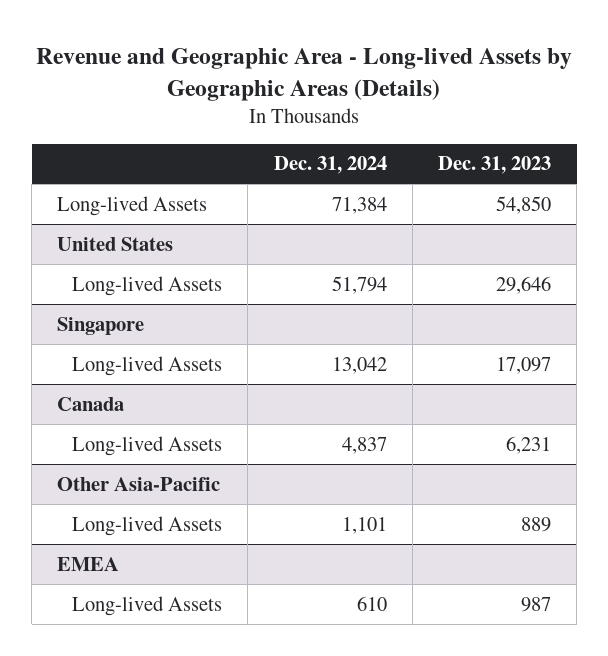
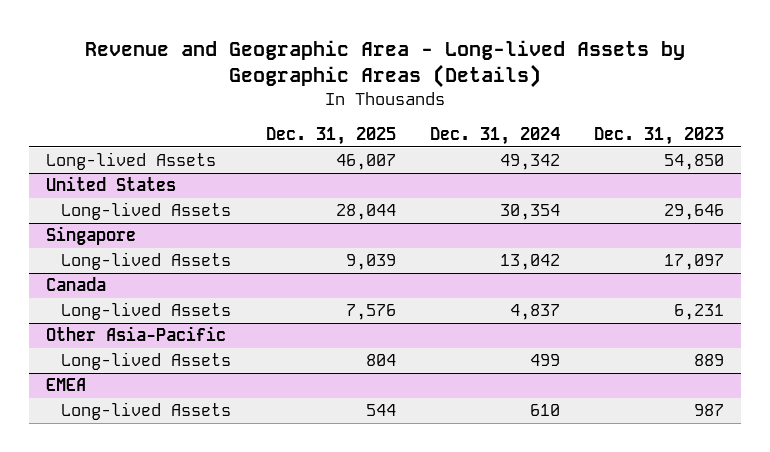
- | Dec. 31, 2024 | Dec. 31, 2023
+ | Dec. 31, 2025 | Dec. 31, 2024 | Dec. 31, 2023
- Long-lived Assets | 71,384 | 54,850
+ Long-lived Assets | 46,007 | 49,342 | 54,850
@ United States
- Long-lived Assets | 51,794 | 29,646
+ Long-lived Assets | 28,044 | 30,354 | 29,646
@ Other Asia-Pacific
- Long-lived Assets | 1,101 | 889
+ Long-lived Assets | 804 | 499 | 889

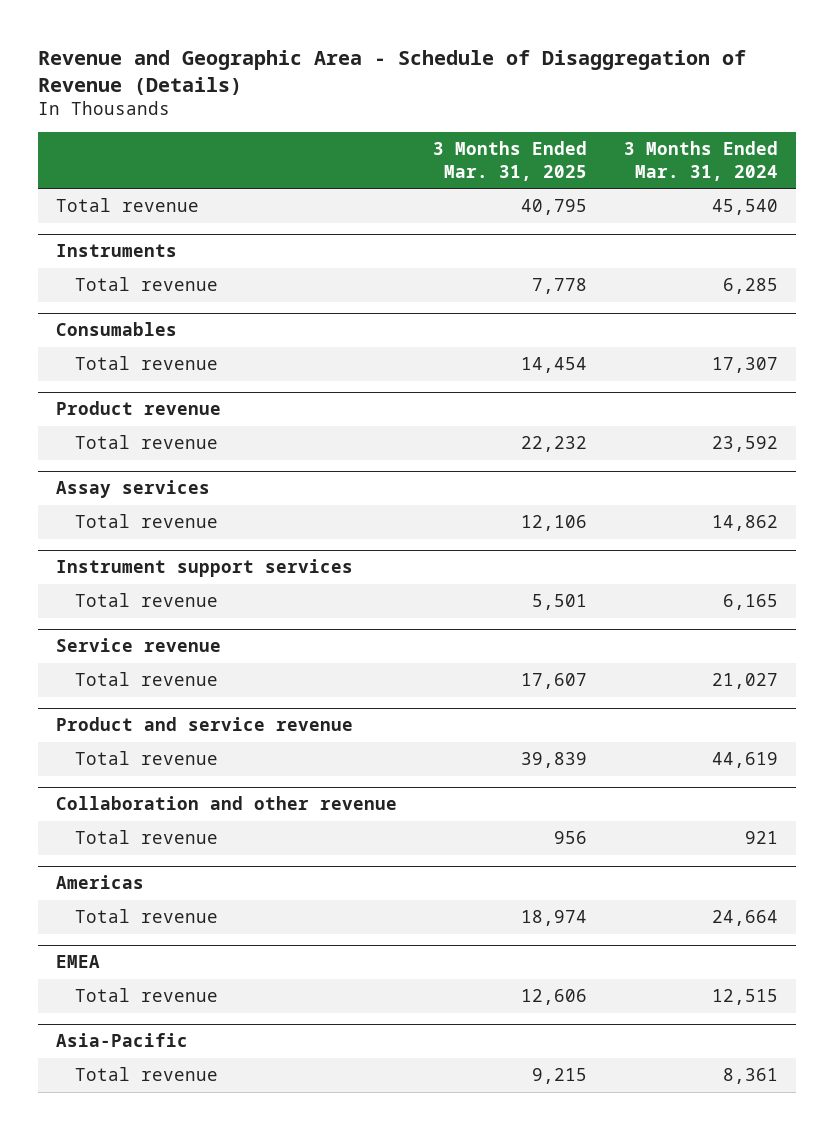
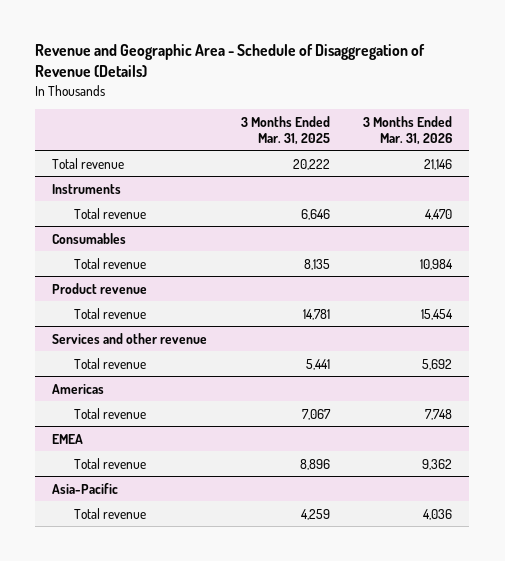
- | 3 Months Ended Mar. 31, 2025 | 3 Months Ended Mar. 31, 2024
+ | 3 Months Ended Mar. 31, 2025 | 3 Months Ended Mar. 31, 2026
- Total revenue | 40,795 | 45,540
+ Total revenue | 20,222 | 21,146
@ Instruments
- Total revenue | 7,778 | 6,285
+ Total revenue | 6,646 | 4,470
@ Consumables
- Total revenue | 14,454 | 17,307
+ Total revenue | 8,135 | 10,984
@ Product revenue
- Total revenue | 22,232 | 23,592
- Assay services
- Total revenue | 12,106 | 14,862
- Instrument support services
- Total revenue | 5,501 | 6,165
- Service revenue
- Total revenue | 17,607 | 21,027
- Product and service revenue
- Total revenue | 39,839 | 44,619
- Collaboration and other revenue
- Total revenue | 956 | 921
@ Product revenue
+ Total revenue | 14,781 | 15,454
+ Services and other revenue
+ Total revenue | 5,441 | 5,692
@ Americas
- Total revenue | 18,974 | 24,664
+ Total revenue | 7,067 | 7,748
@ EMEA
- Total revenue | 12,606 | 12,515
+ Total revenue | 8,896 | 9,362
@ Asia-Pacific
- Total revenue | 9,215 | 8,361
+ Total revenue | 4,259 | 4,036

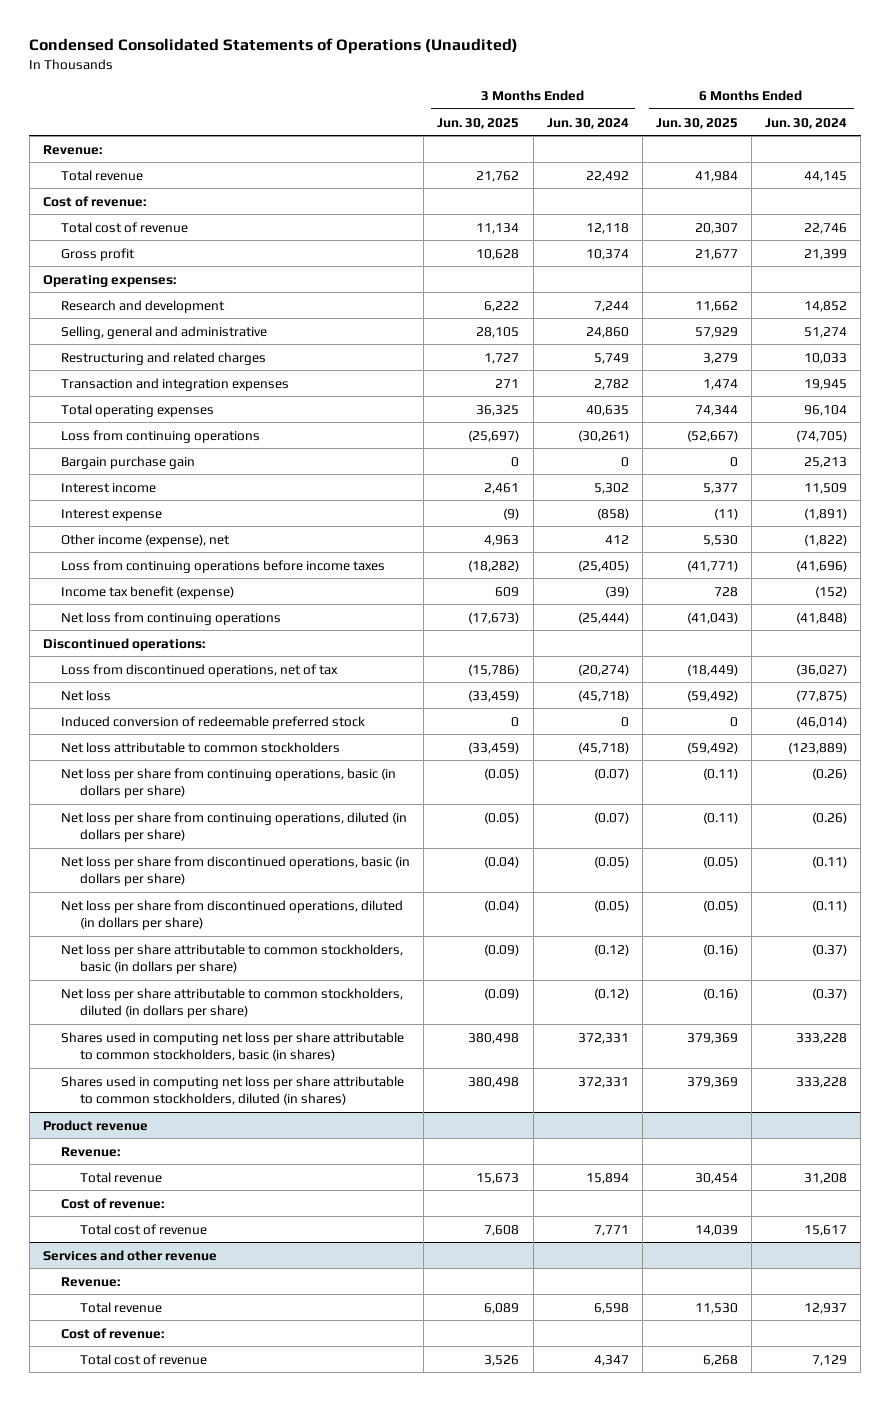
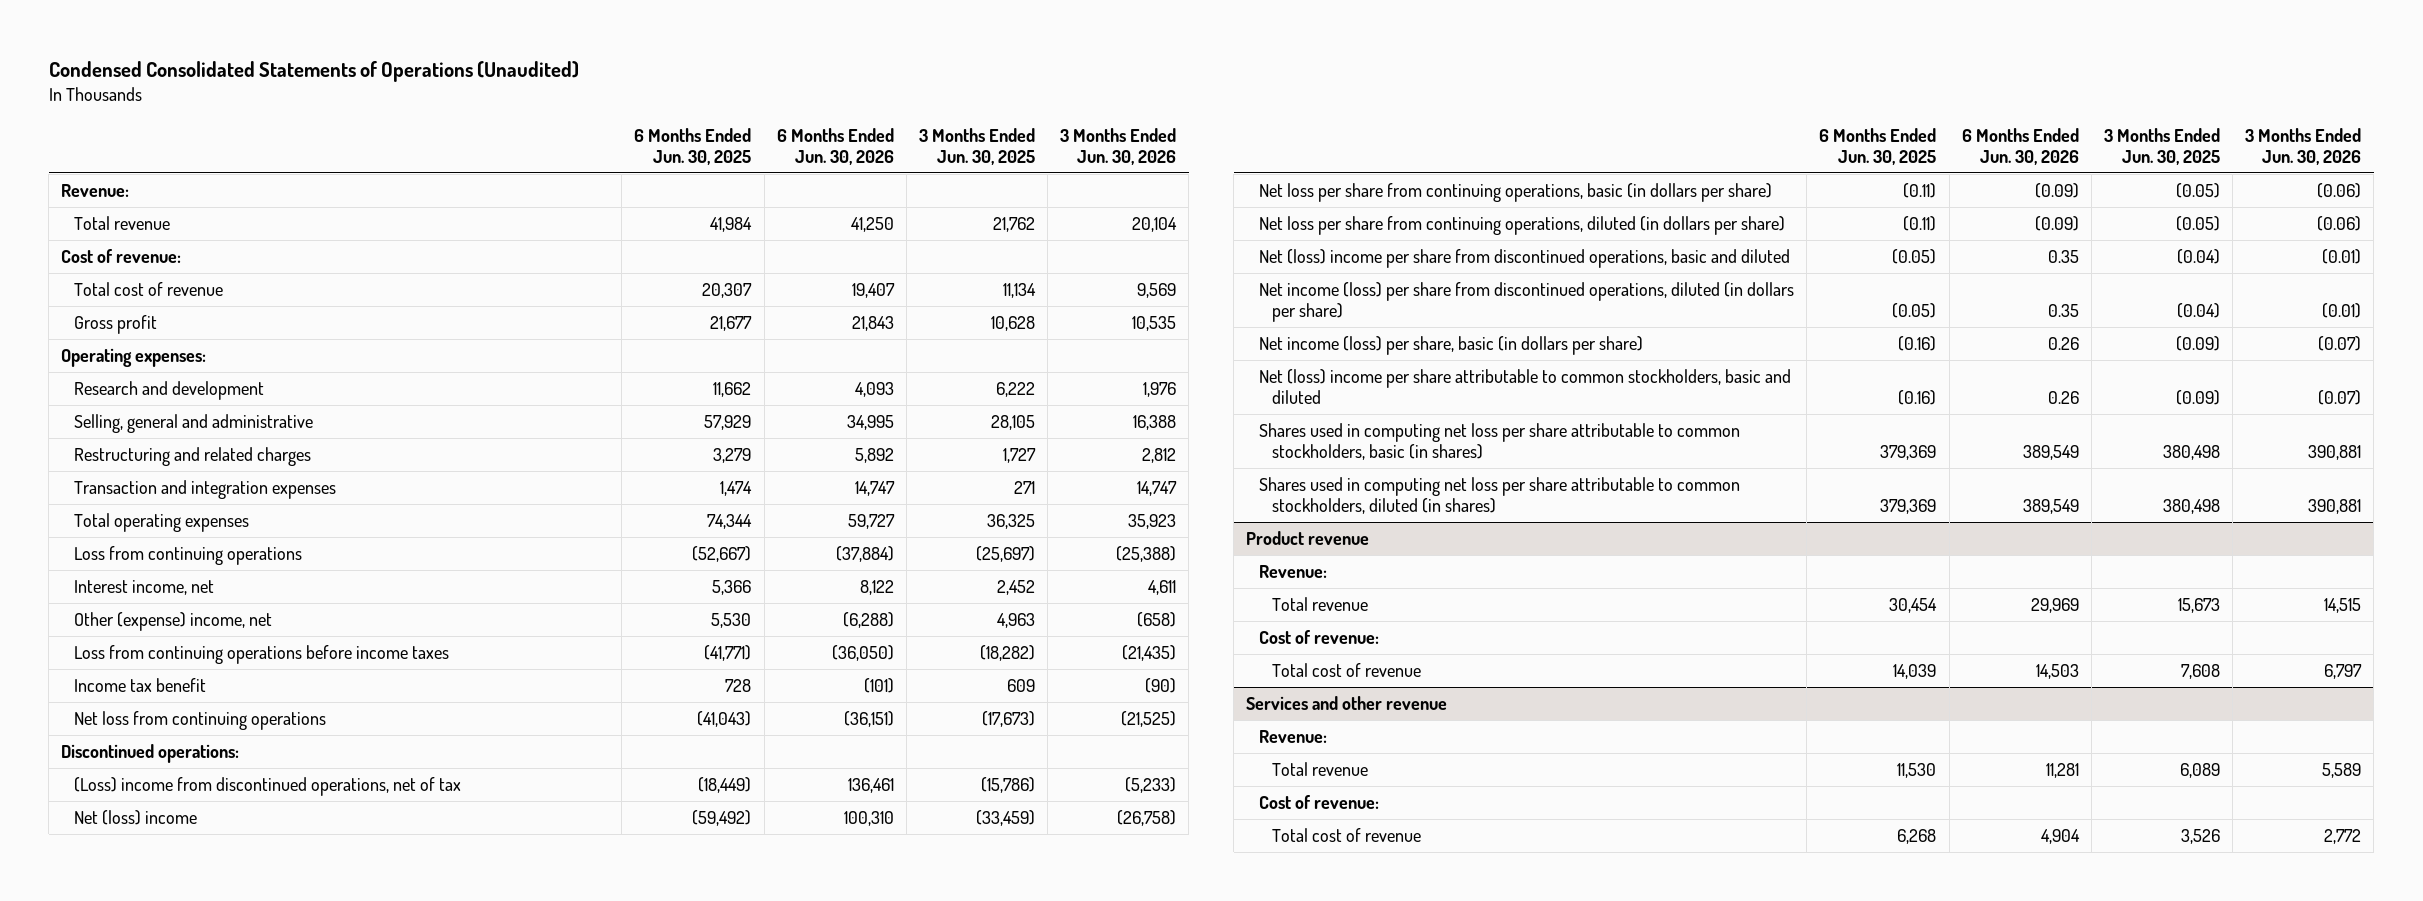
- | 3 Months Ended Jun. 30, 2025 | 3 Months Ended Jun. 30, 2024 | 6 Months Ended Jun. 30, 2025 | 6 Months Ended Jun. 30, 2024
+ | 6 Months Ended Jun. 30, 2025 | 6 Months Ended Jun. 30, 2026 | 3 Months Ended Jun. 30, 2025 | 3 Months Ended Jun. 30, 2026
- Bargain purchase gain | 0 | 0 | 0 | 25,213
- Interest income | 2,461 | 5,302 | 5,377 | 11,509
- Interest expense | (9) | (858) | (11) | (1,891)
- Other income (expense), net | 4,963 | 412 | 5,530 | (1,822)
+ Interest income, net | 5,366 | 8,122 | 2,452 | 4,611
+ Other (expense) income, net | 5,530 | (6,288) | 4,963 | (658)
- Income tax benefit (expense) | 609 | (39) | 728 | (152)
+ Income tax benefit | 728 | (101) | 609 | (90)
- Loss from discontinued operations, net of tax | (15,786) | (20,274) | (18,449) | (36,027)
- Net loss | (33,459) | (45,718) | (59,492) | (77,875)
- Induced conversion of redeemable preferred stock | 0 | 0 | 0 | (46,014)
- Net loss attributable to common stockholders | (33,459) | (45,718) | (59,492) | (123,889)
+ (Loss) income from discontinued operations, net of tax | (18,449) | 136,461 | (15,786) | (5,233)
+ Net (loss) income | (59,492) | 100,310 | (33,459) | (26,758)
- Net loss per share from discontinued operations, basic (in dollars per share) | (0.04) | (0.05) | (0.05) | (0.11)
- Net loss per share from discontinued operations, diluted (in dollars per share) | (0.04) | (0.05) | (0.05) | (0.11)
- Net loss per share attributable to common stockholders, basic (in dollars per share) | (0.09) | (0.12) | (0.16) | (0.37)
- Net loss per share attributable to common stockholders, diluted (in dollars per share) | (0.09) | (0.12) | (0.16) | (0.37)
+ Net (loss) income per share from discontinued operations, basic and diluted | (0.05) | 0.35 | (0.04) | (0.01)
+ Net income (loss) per share from discontinued operations, diluted (in dollars per share) | (0.05) | 0.35 | (0.04) | (0.01)
+ Net income (loss) per share, basic (in dollars per share) | (0.16) | 0.26 | (0.09) | (0.07)
+ Net (loss) income per share attributable to common stockholders, basic and diluted | (0.16) | 0.26 | (0.09) | (0.07)

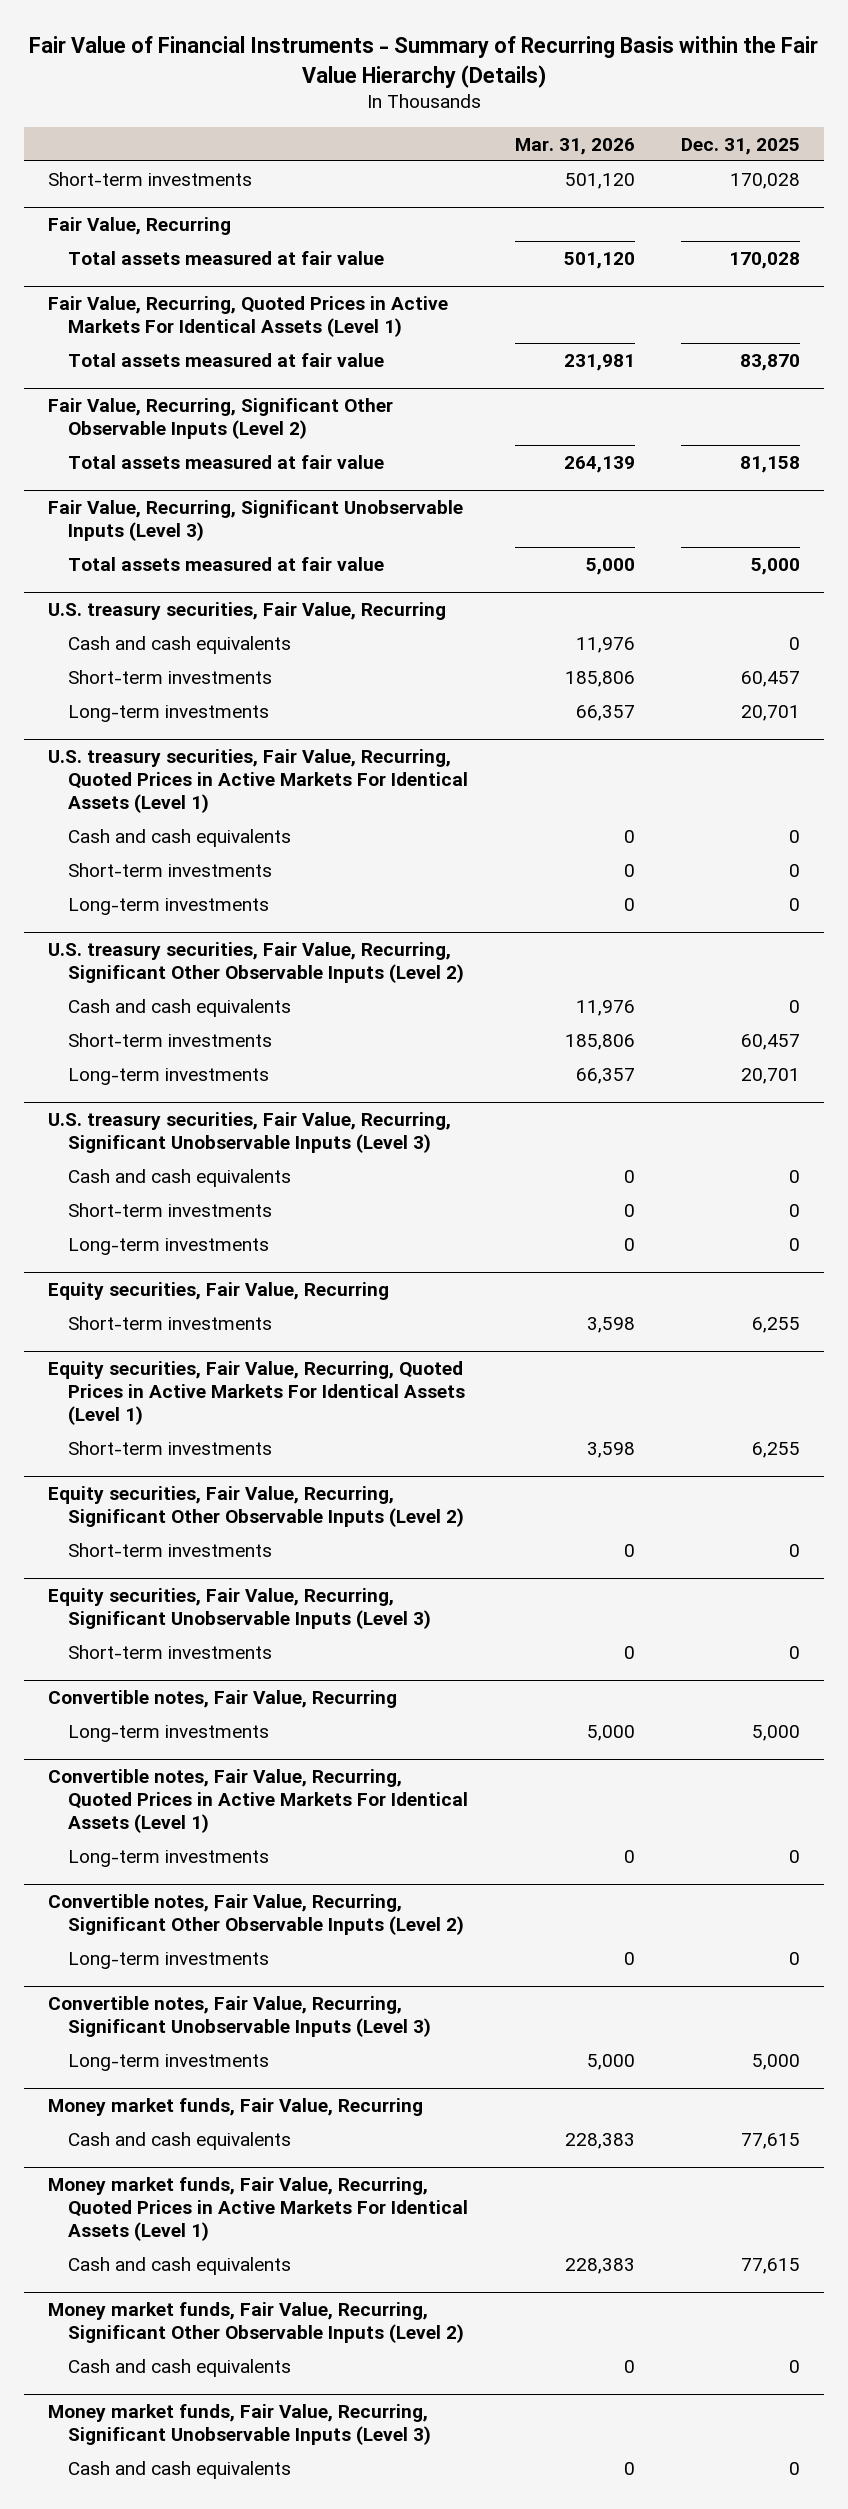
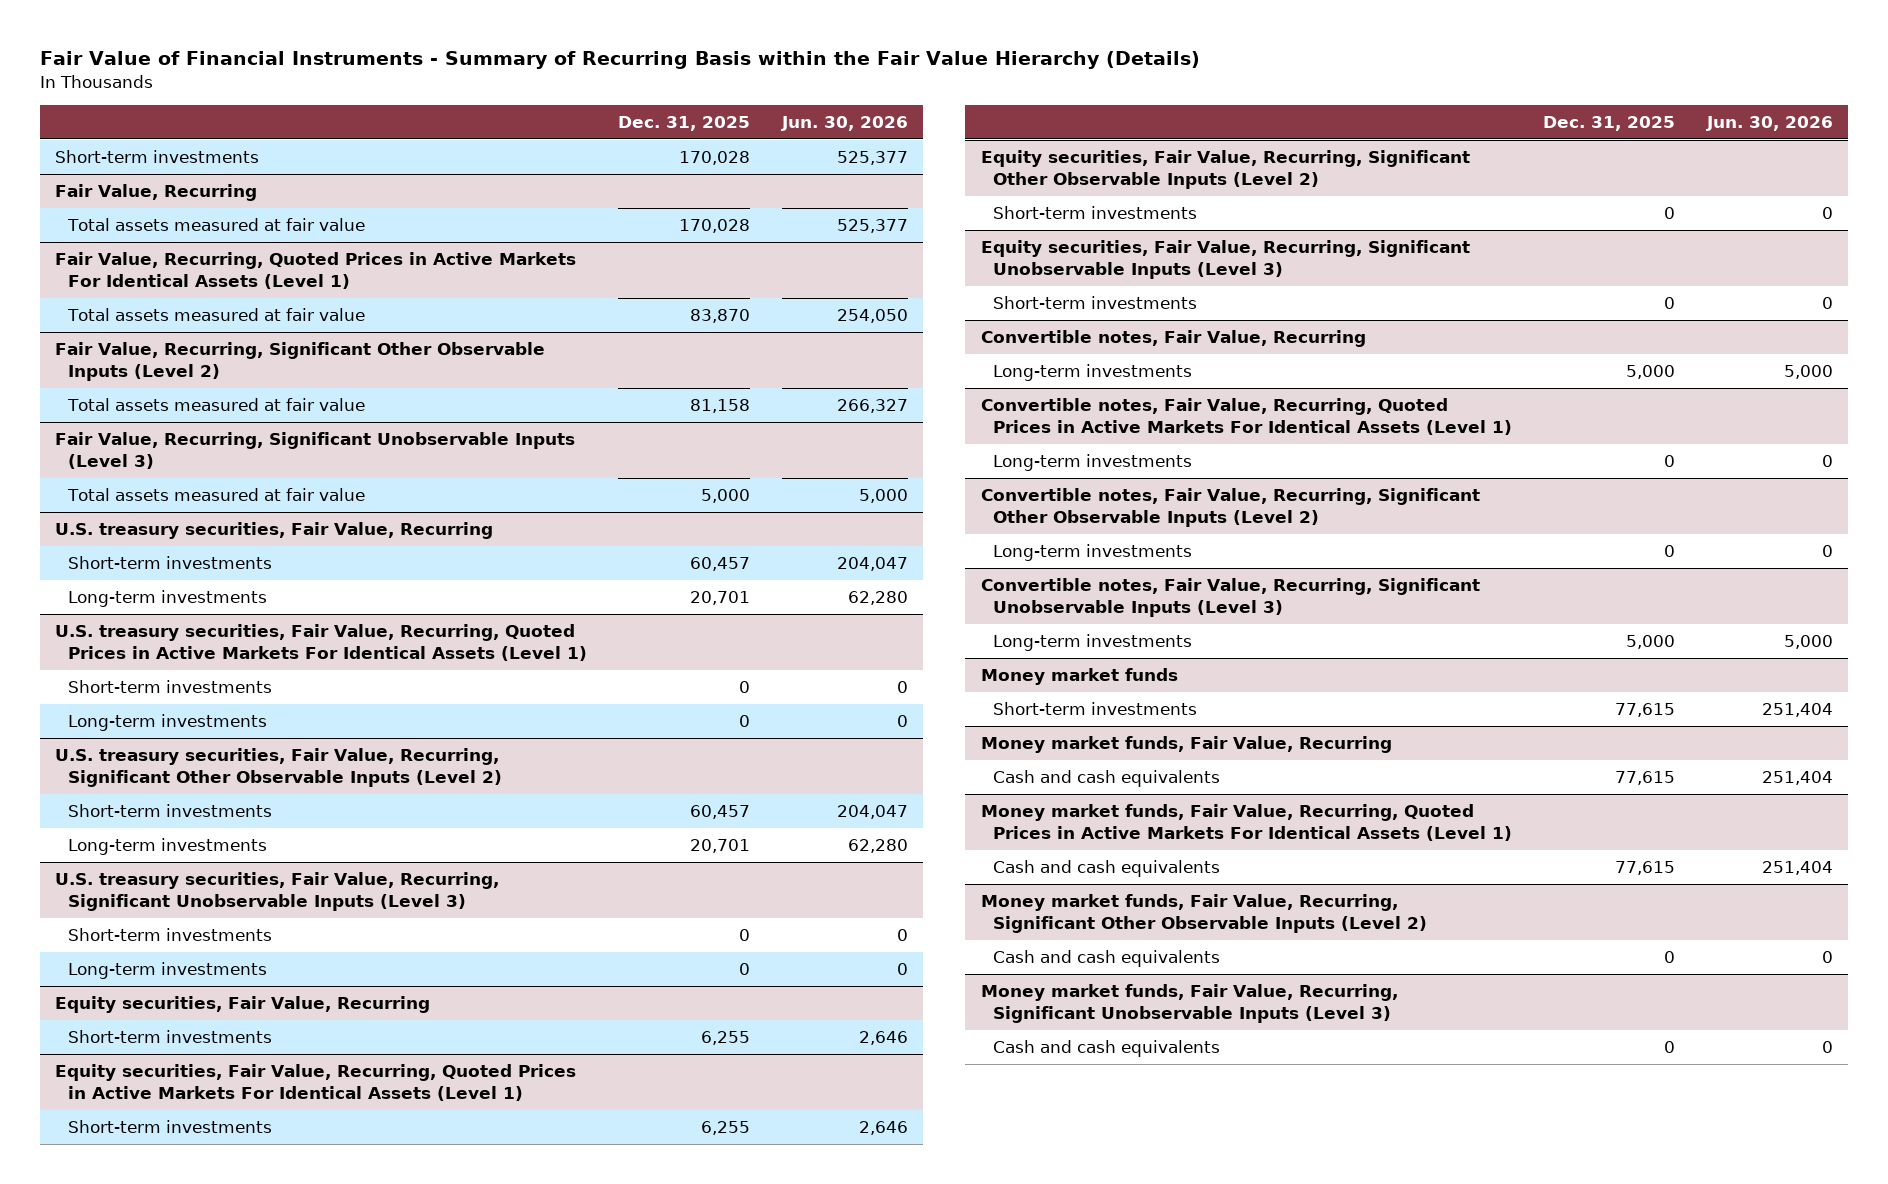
- | Mar. 31, 2026 | Dec. 31, 2025
+ | Dec. 31, 2025 | Jun. 30, 2026
@ U.S. treasury securities, Fair Value, Recurring
- Cash and cash equivalents | 11,976 | 0
@ U.S. treasury securities, Fair Value, Recurring, Quoted Prices in Active Markets For Identical Assets (Level 1)
- Cash and cash equivalents | 0 | 0
@ U.S. treasury securities, Fair Value, Recurring, Significant Other Observable Inputs (Level 2)
- Cash and cash equivalents | 11,976 | 0
@ U.S. treasury securities, Fair Value, Recurring, Significant Unobservable Inputs (Level 3)
- Cash and cash equivalents | 0 | 0
+ Money market funds
+ Short-term investments | 77,615 | 251,404

